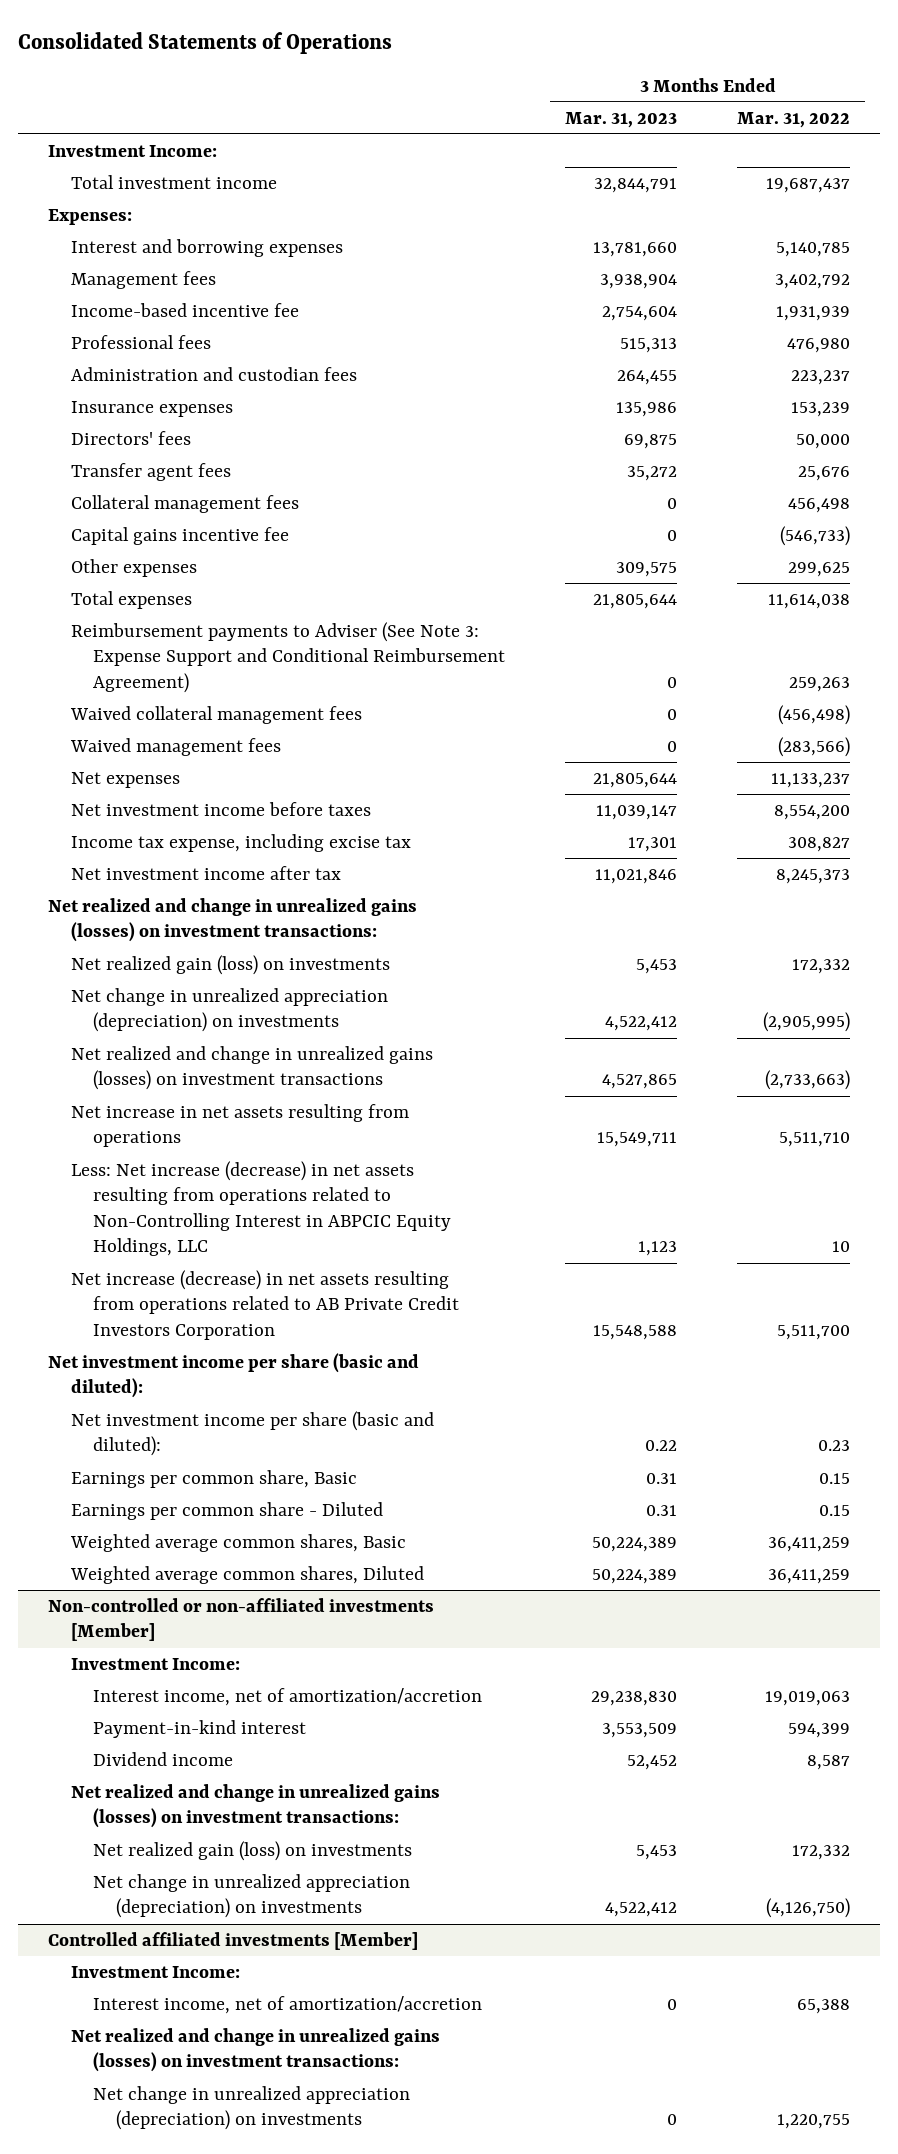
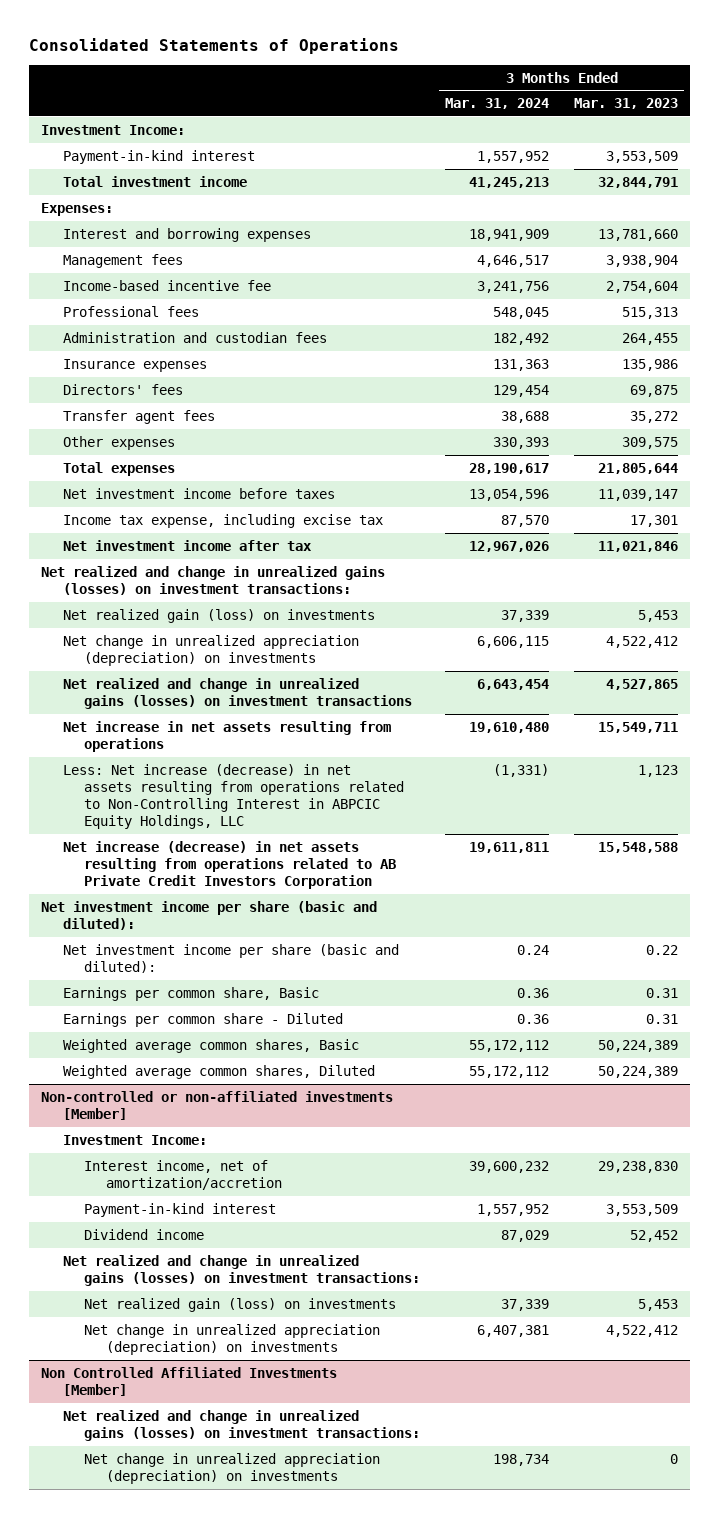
- | 3 Months Ended Mar. 31, 2023 | 3 Months Ended Mar. 31, 2022
+ | 3 Months Ended Mar. 31, 2024 | 3 Months Ended Mar. 31, 2023
+ Payment-in-kind interest | 1,557,952 | 3,553,509
- Collateral management fees | 0 | 456,498
- Capital gains incentive fee | 0 | (546,733)
- Reimbursement payments to Adviser (See Note 3: Expense Support and Conditional Reimbursement Agreement) | 0 | 259,263
- Waived collateral management fees | 0 | (456,498)
- Waived management fees | 0 | (283,566)
- Net expenses | 21,805,644 | 11,133,237
- Controlled affiliated investments [Member]
- Investment Income:
- Interest income, net of amortization/accretion | 0 | 65,388
+ Non Controlled Affiliated Investments [Member]

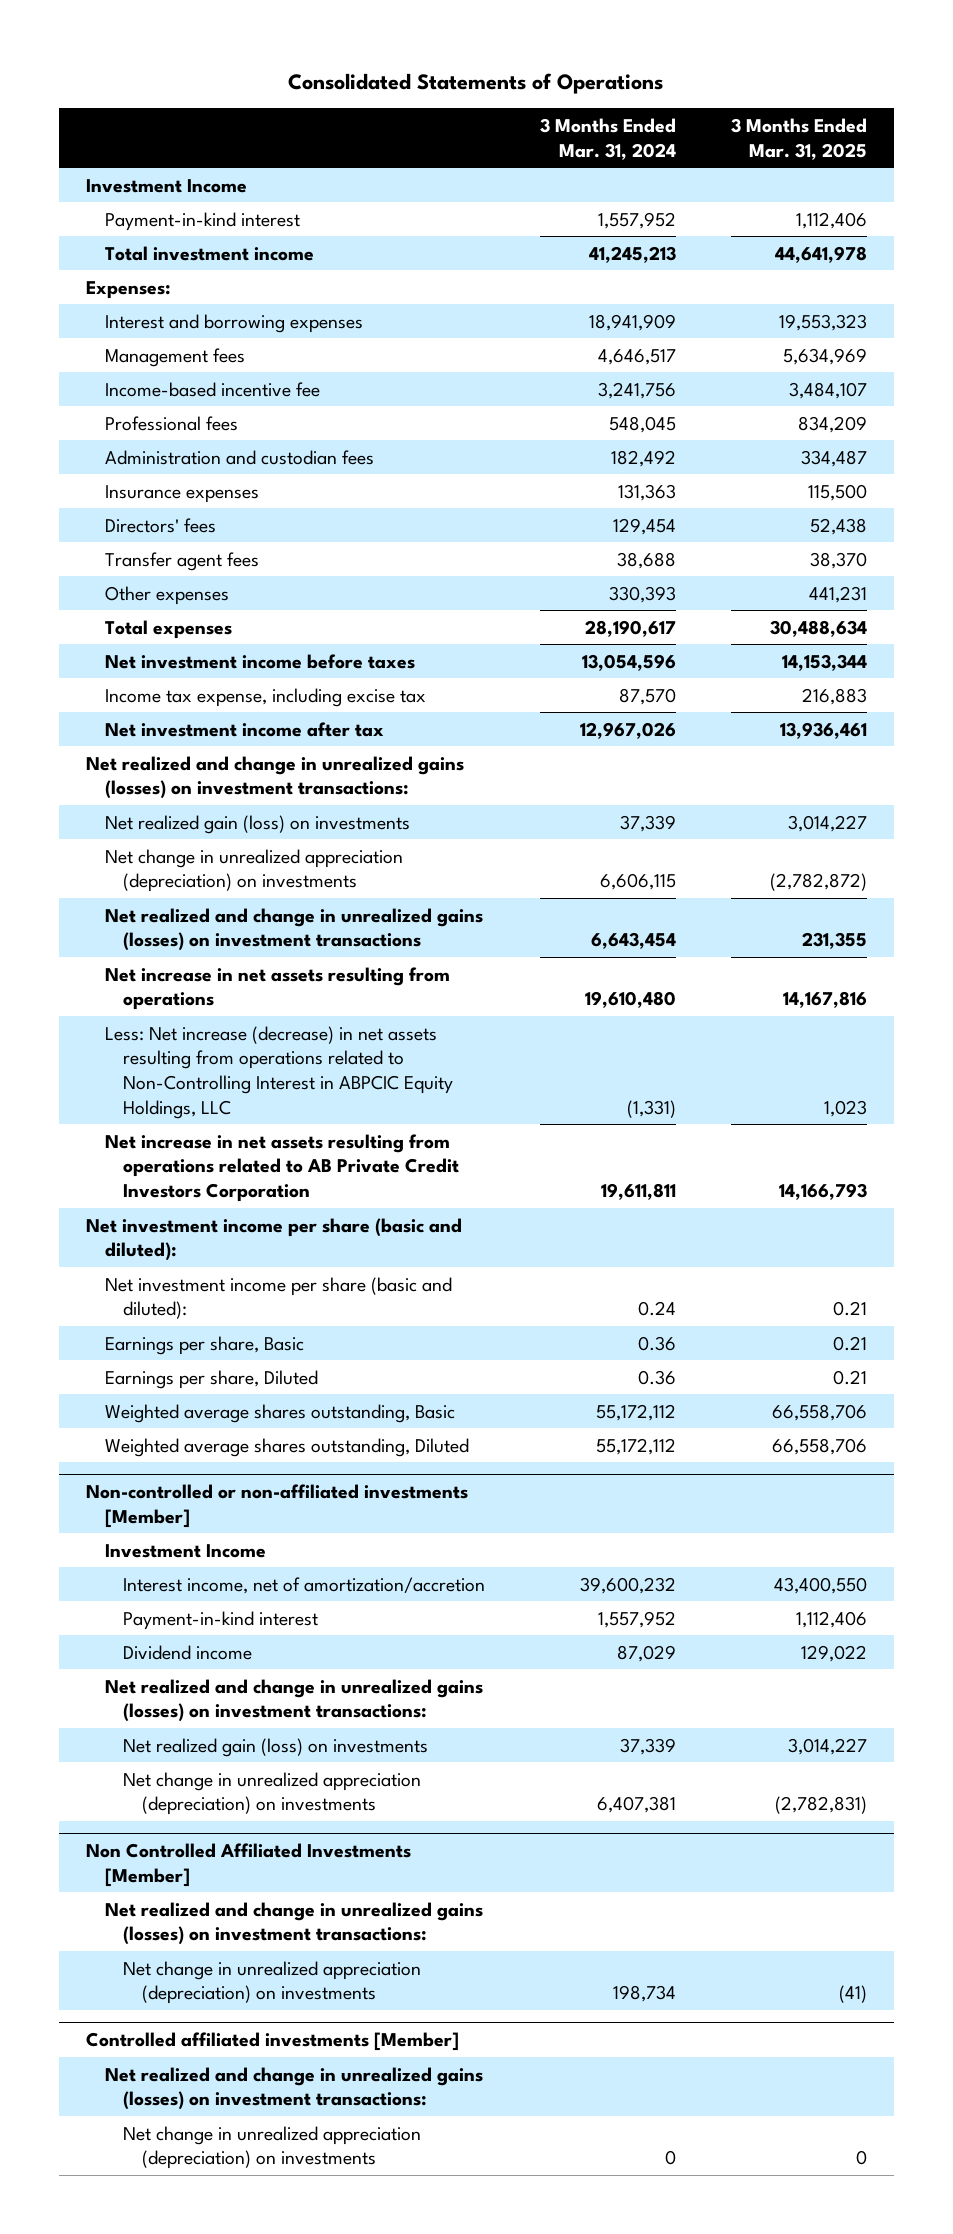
- | 3 Months Ended Mar. 31, 2024 | 3 Months Ended Mar. 31, 2023
+ | 3 Months Ended Mar. 31, 2024 | 3 Months Ended Mar. 31, 2025
- Investment Income:
+ Investment Income
- Net increase (decrease) in net assets resulting from operations related to AB Private Credit Investors Corporation | 19,611,811 | 15,548,588
+ Net increase in net assets resulting from operations related to AB Private Credit Investors Corporation | 19,611,811 | 14,166,793
- Earnings per common share, Basic | 0.36 | 0.31
- Earnings per common share - Diluted | 0.36 | 0.31
- Weighted average common shares, Basic | 55,172,112 | 50,224,389
- Weighted average common shares, Diluted | 55,172,112 | 50,224,389
+ Earnings per share, Basic | 0.36 | 0.21
+ Earnings per share, Diluted | 0.36 | 0.21
+ Weighted average shares outstanding, Basic | 55,172,112 | 66,558,706
+ Weighted average shares outstanding, Diluted | 55,172,112 | 66,558,706
@ Non-controlled or non-affiliated investments [Member]
- Investment Income:
+ Investment Income
+ Controlled affiliated investments [Member]
+ Net realized and change in unrealized gains (losses) on investment transactions:
+ Net change in unrealized appreciation (depreciation) on investments | 0 | 0

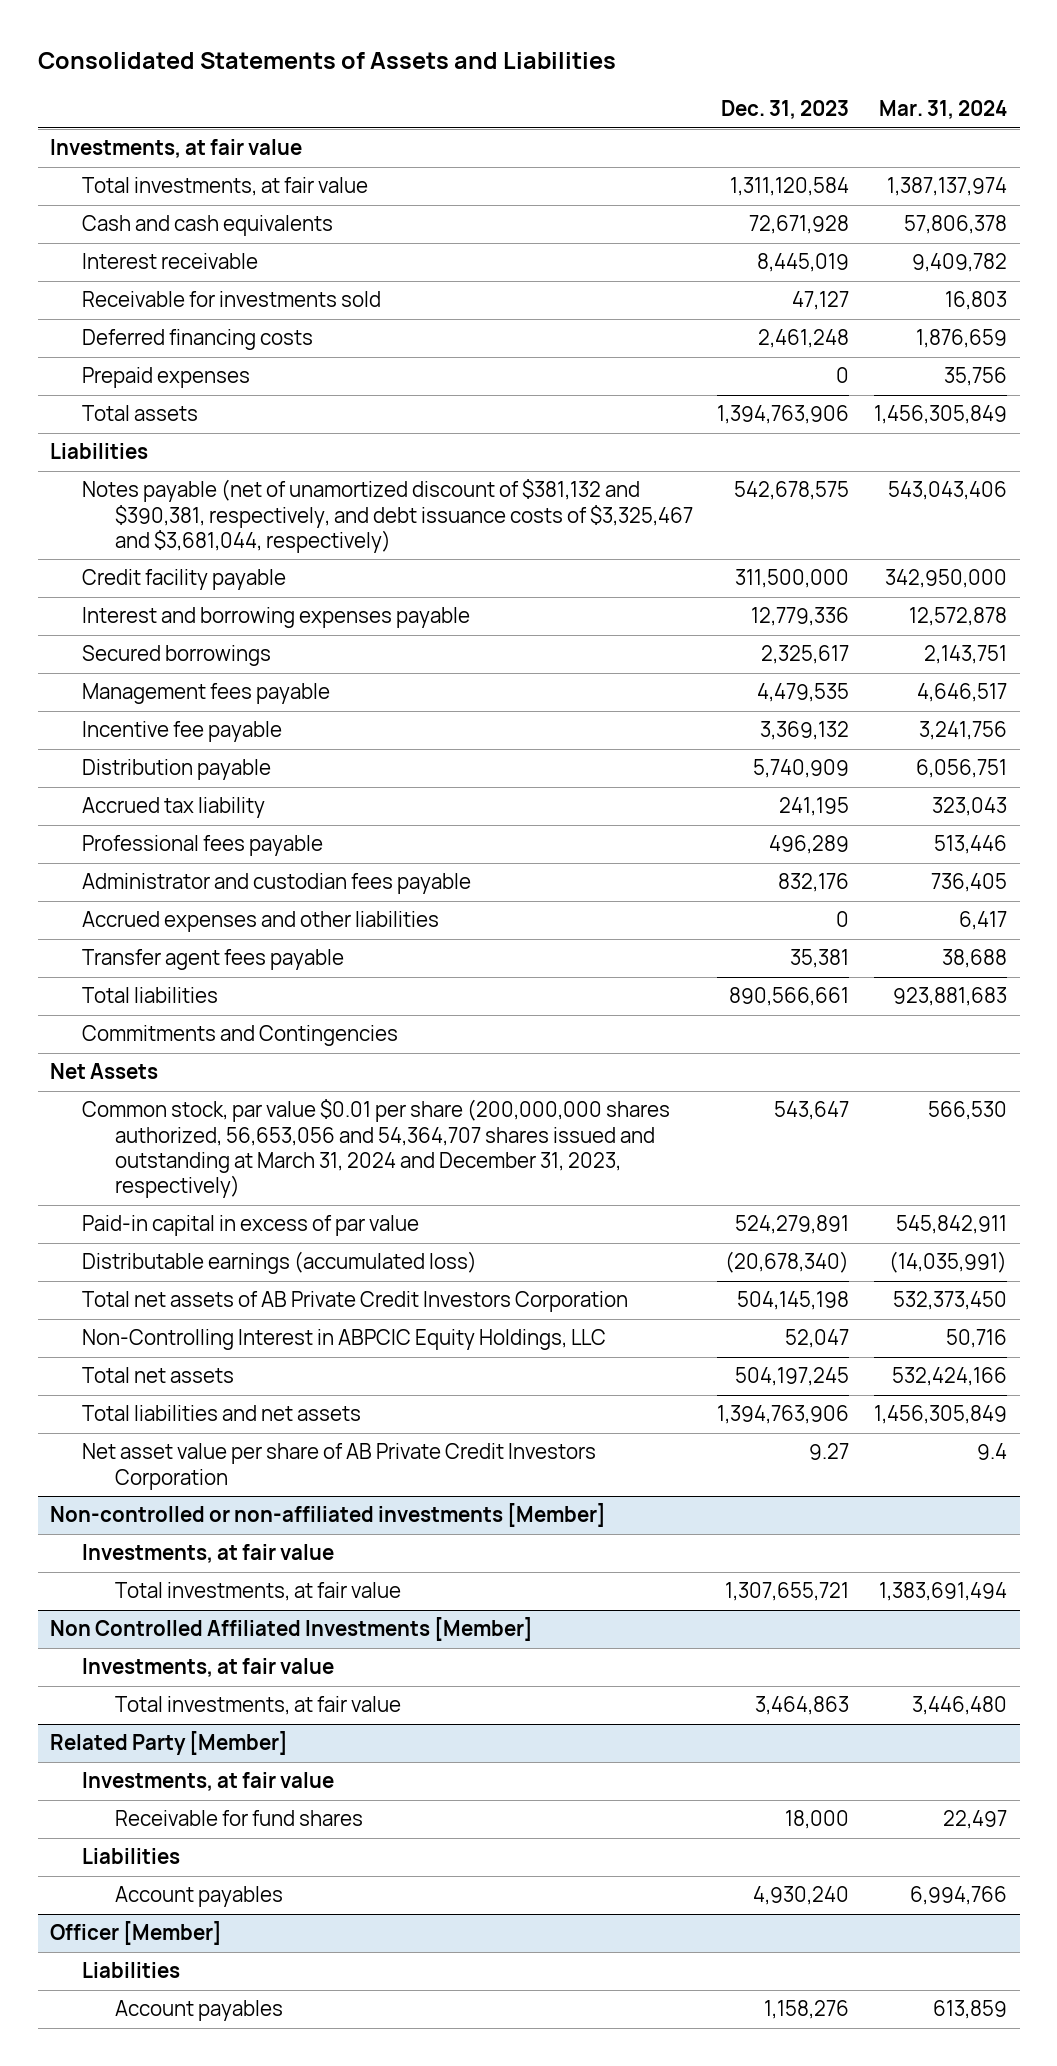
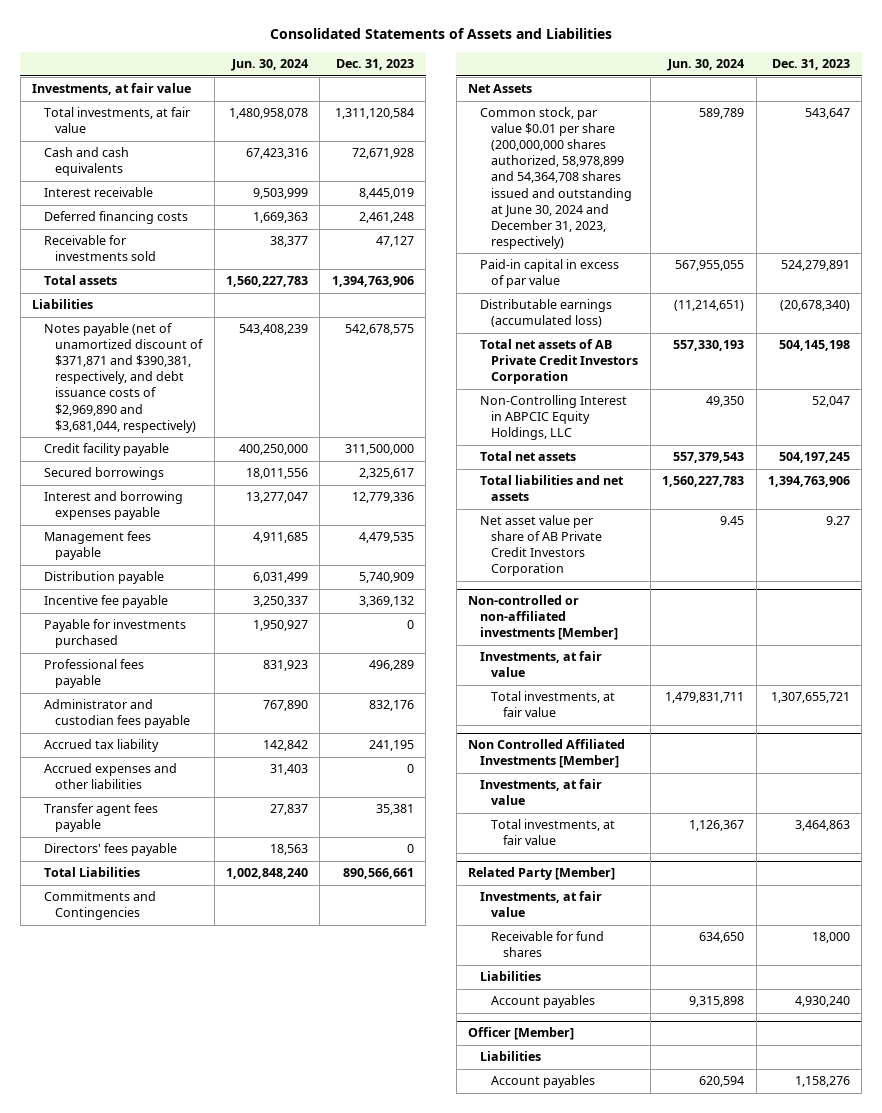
- | Dec. 31, 2023 | Mar. 31, 2024
+ | Jun. 30, 2024 | Dec. 31, 2023
- Prepaid expenses | 0 | 35,756
moved down: Receivable for investments sold | 38,377 | 47,127
- Notes payable (net of unamortized discount of $381,132 and $390,381, respectively, and debt issuance costs of $3,325,467 and $3,681,044, respectively) | 542,678,575 | 543,043,406
+ Notes payable (net of unamortized discount of $371,871 and $390,381, respectively, and debt issuance costs of $2,969,890 and $3,681,044, respectively) | 543,408,239 | 542,678,575
moved down: Interest and borrowing expenses payable | 13,277,047 | 12,779,336
moved down: Incentive fee payable | 3,250,337 | 3,369,132
+ Payable for investments purchased | 1,950,927 | 0
moved down: Accrued tax liability | 142,842 | 241,195
- Total liabilities | 890,566,661 | 923,881,683
+ Directors' fees payable | 18,563 | 0
+ Total Liabilities | 1,002,848,240 | 890,566,661
- Common stock, par value $0.01 per share (200,000,000 shares authorized, 56,653,056 and 54,364,707 shares issued and outstanding at March 31, 2024 and December 31, 2023, respectively) | 543,647 | 566,530
+ Common stock, par value $0.01 per share (200,000,000 shares authorized, 58,978,899 and 54,364,708 shares issued and outstanding at June 30, 2024 and December 31, 2023, respectively) | 589,789 | 543,647

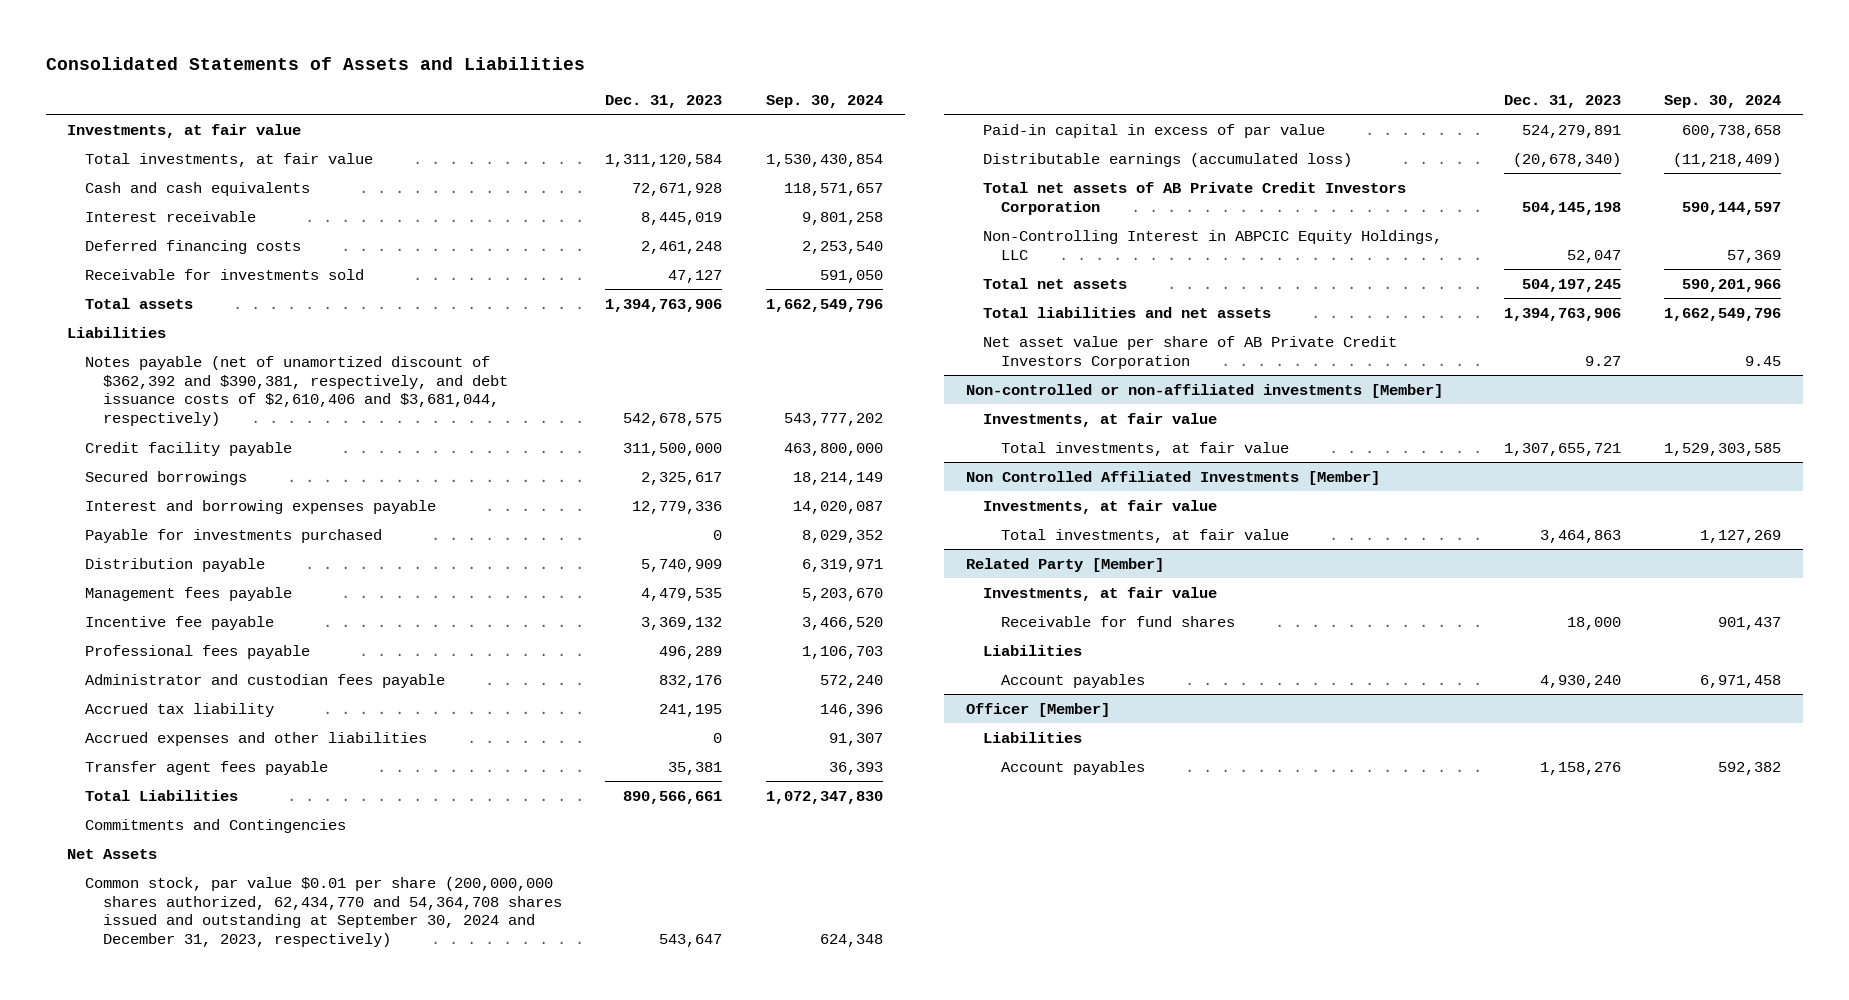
- | Jun. 30, 2024 | Dec. 31, 2023
+ | Dec. 31, 2023 | Sep. 30, 2024
- Notes payable (net of unamortized discount of $371,871 and $390,381, respectively, and debt issuance costs of $2,969,890 and $3,681,044, respectively) | 543,408,239 | 542,678,575
+ Notes payable (net of unamortized discount of $362,392 and $390,381, respectively, and debt issuance costs of $2,610,406 and $3,681,044, respectively) | 542,678,575 | 543,777,202
moved up: Payable for investments purchased | 0 | 8,029,352
moved down: Management fees payable | 4,479,535 | 5,203,670
- Directors' fees payable | 18,563 | 0
- Common stock, par value $0.01 per share (200,000,000 shares authorized, 58,978,899 and 54,364,708 shares issued and outstanding at June 30, 2024 and December 31, 2023, respectively) | 589,789 | 543,647
+ Common stock, par value $0.01 per share (200,000,000 shares authorized, 62,434,770 and 54,364,708 shares issued and outstanding at September 30, 2024 and December 31, 2023, respectively) | 543,647 | 624,348

